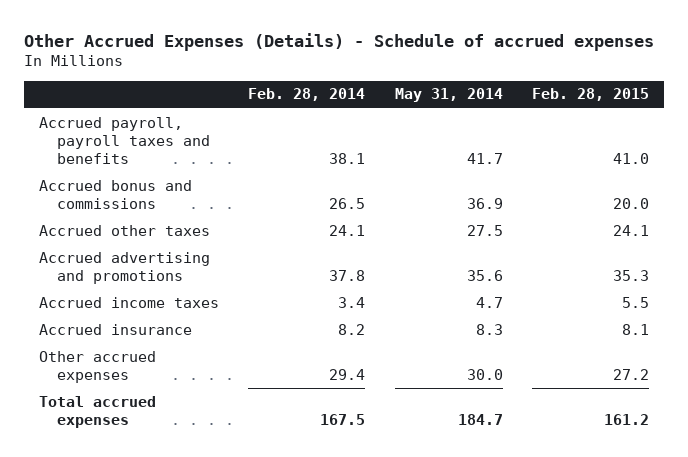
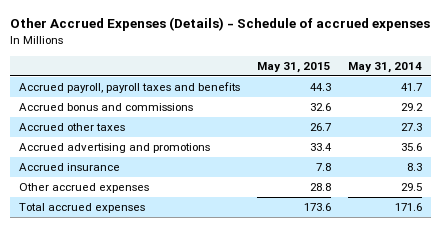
- | Feb. 28, 2014 | May 31, 2014 | Feb. 28, 2015
+ | May 31, 2015 | May 31, 2014
- Accrued bonus and commissions | 26.5 | 36.9 | 20.0
- Accrued other taxes | 24.1 | 27.5 | 24.1
+ Accrued bonus and commissions | 32.6 | 29.2
+ Accrued other taxes | 26.7 | 27.3
- Accrued income taxes | 3.4 | 4.7 | 5.5
- Other accrued expenses | 29.4 | 30.0 | 27.2
- Total accrued expenses | 167.5 | 184.7 | 161.2
+ Other accrued expenses | 28.8 | 29.5
+ Total accrued expenses | 173.6 | 171.6

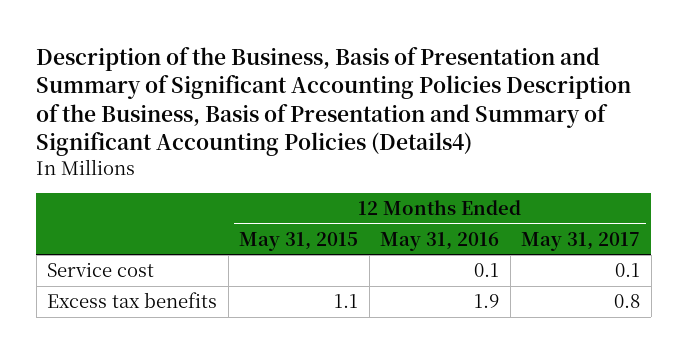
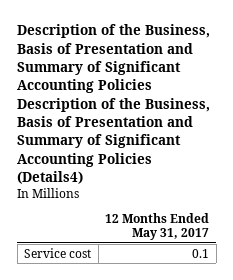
- | 12 Months Ended May 31, 2015 | 12 Months Ended May 31, 2016 | 12 Months Ended May 31, 2017
+ | 12 Months Ended May 31, 2017
- Excess tax benefits | 1.1 | 1.9 | 0.8

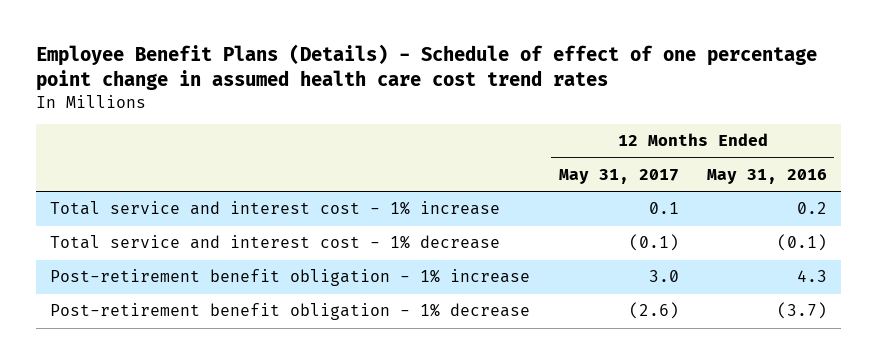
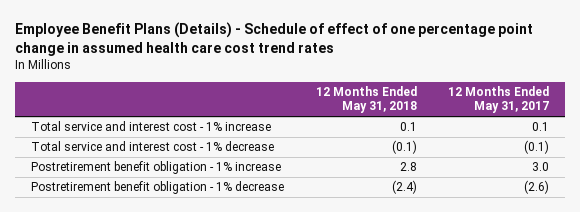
- | 12 Months Ended May 31, 2017 | 12 Months Ended May 31, 2016
+ | 12 Months Ended May 31, 2018 | 12 Months Ended May 31, 2017
- Post-retirement benefit obligation - 1% increase | 3.0 | 4.3
- Post-retirement benefit obligation - 1% decrease | (2.6) | (3.7)
+ Postretirement benefit obligation - 1% increase | 2.8 | 3.0
+ Postretirement benefit obligation - 1% decrease | (2.4) | (2.6)

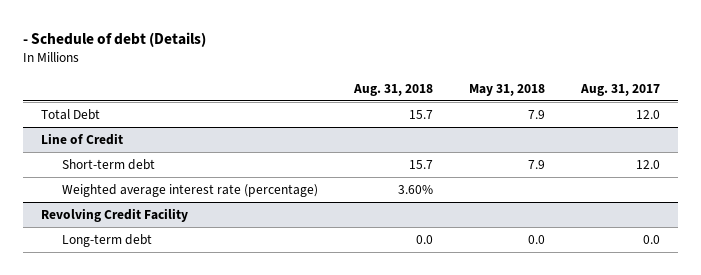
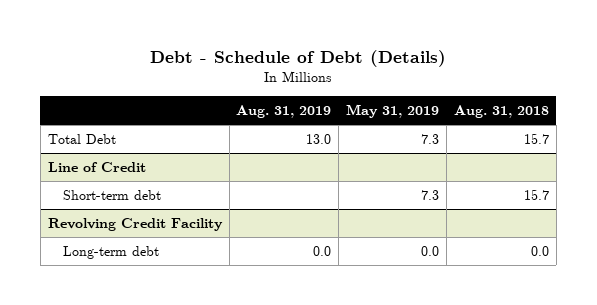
- - Schedule of debt (Details)
+ Debt - Schedule of Debt (Details)
- | Aug. 31, 2018 | May 31, 2018 | Aug. 31, 2017
+ | Aug. 31, 2019 | May 31, 2019 | Aug. 31, 2018
@ Line of Credit
- Weighted average interest rate (percentage) | 3.60% | |

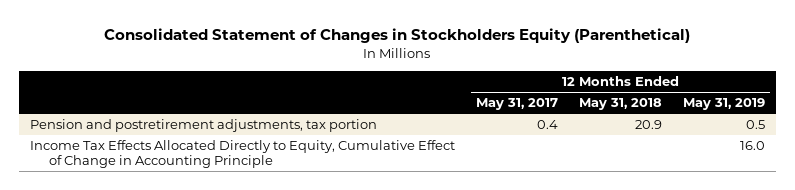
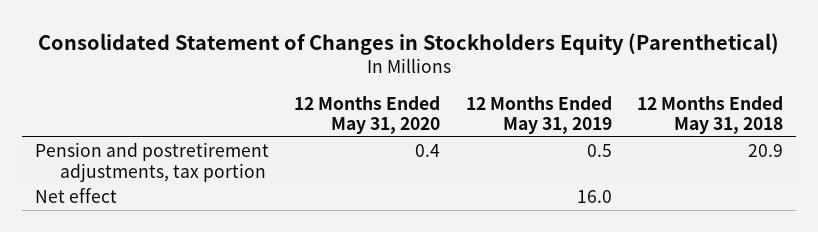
- | 12 Months Ended May 31, 2017 | 12 Months Ended May 31, 2018 | 12 Months Ended May 31, 2019
+ | 12 Months Ended May 31, 2020 | 12 Months Ended May 31, 2019 | 12 Months Ended May 31, 2018
- Income Tax Effects Allocated Directly to Equity, Cumulative Effect of Change in Accounting Principle | | | 16.0
+ Net effect | | 16.0 |

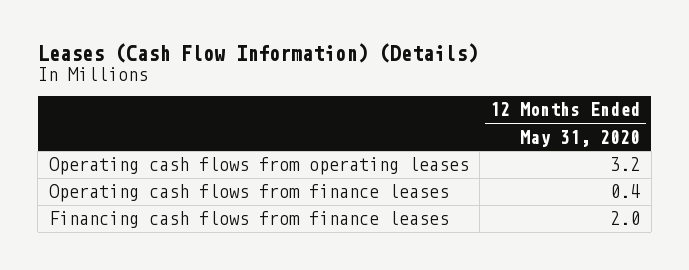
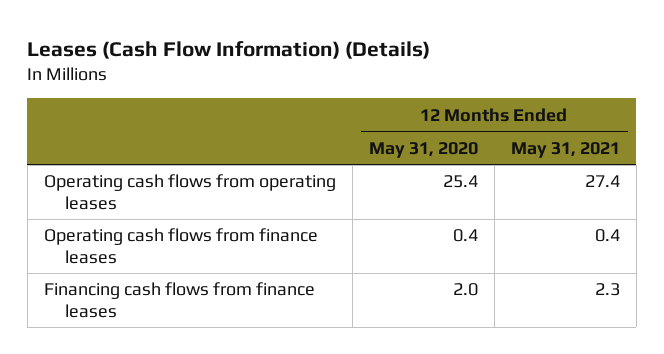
- | 12 Months Ended May 31, 2020
+ | 12 Months Ended May 31, 2020 | 12 Months Ended May 31, 2021
- Operating cash flows from operating leases | 3.2
+ Operating cash flows from operating leases | 25.4 | 27.4

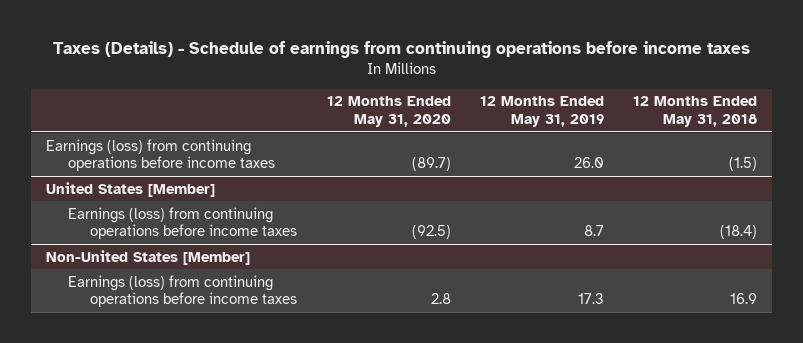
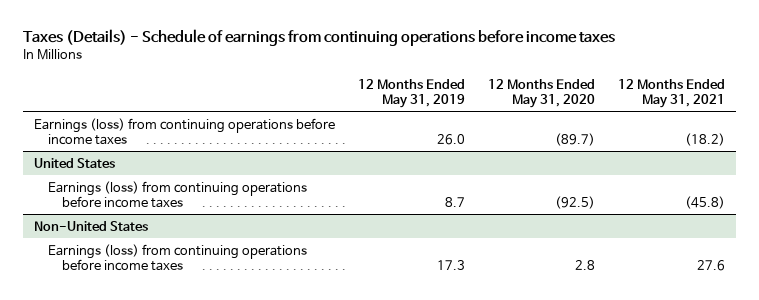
- | 12 Months Ended May 31, 2020 | 12 Months Ended May 31, 2019 | 12 Months Ended May 31, 2018
+ | 12 Months Ended May 31, 2019 | 12 Months Ended May 31, 2020 | 12 Months Ended May 31, 2021
- United States [Member]
+ United States
- Non-United States [Member]
+ Non-United States

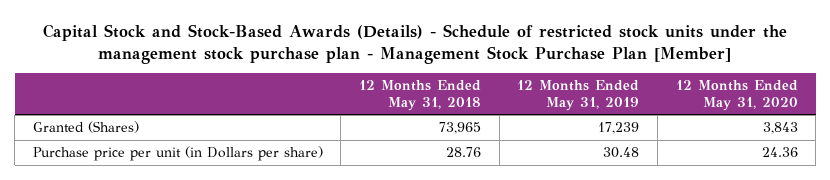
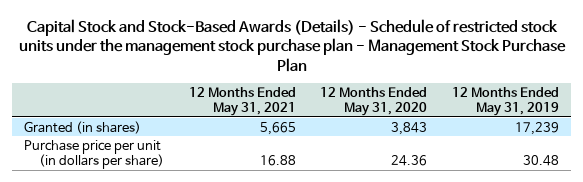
- Capital Stock and Stock-Based Awards (Details) - Schedule of restricted stock units under the management stock purchase plan - Management Stock Purchase Plan [Member]
+ Capital Stock and Stock-Based Awards (Details) - Schedule of restricted stock units under the management stock purchase plan - Management Stock Purchase Plan
- | 12 Months Ended May 31, 2018 | 12 Months Ended May 31, 2019 | 12 Months Ended May 31, 2020
+ | 12 Months Ended May 31, 2021 | 12 Months Ended May 31, 2020 | 12 Months Ended May 31, 2019
- Granted (Shares) | 73,965 | 17,239 | 3,843
- Purchase price per unit (in Dollars per share) | 28.76 | 30.48 | 24.36
+ Granted (in shares) | 5,665 | 3,843 | 17,239
+ Purchase price per unit (in dollars per share) | 16.88 | 24.36 | 30.48

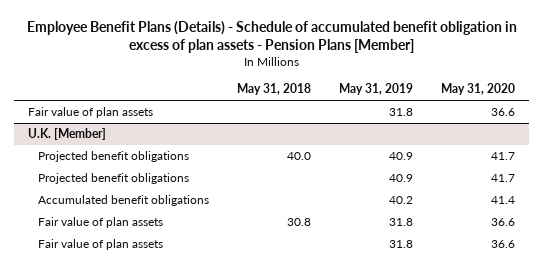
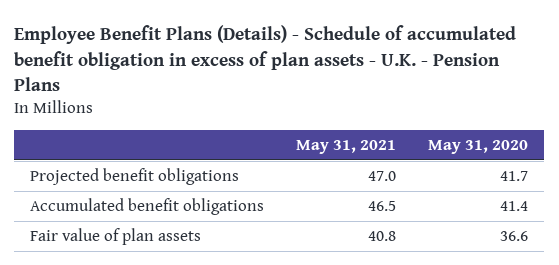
- Employee Benefit Plans (Details) - Schedule of accumulated benefit obligation in excess of plan assets - Pension Plans [Member]
+ Employee Benefit Plans (Details) - Schedule of accumulated benefit obligation in excess of plan assets - U.K. - Pension Plans
- | May 31, 2018 | May 31, 2019 | May 31, 2020
+ | May 31, 2021 | May 31, 2020
- Fair value of plan assets | | 31.8 | 36.6
- U.K. [Member]
- Projected benefit obligations | | 40.9 | 41.7
- Fair value of plan assets | | 31.8 | 36.6

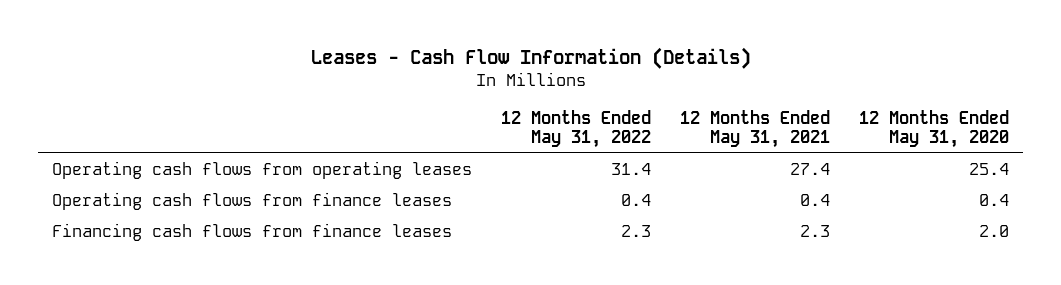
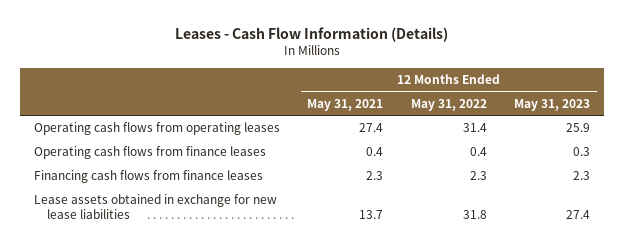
- | 12 Months Ended May 31, 2022 | 12 Months Ended May 31, 2021 | 12 Months Ended May 31, 2020
+ | 12 Months Ended May 31, 2021 | 12 Months Ended May 31, 2022 | 12 Months Ended May 31, 2023
+ Lease assets obtained in exchange for new lease liabilities | 13.7 | 31.8 | 27.4

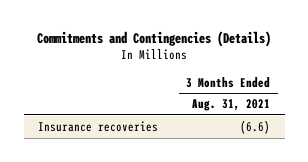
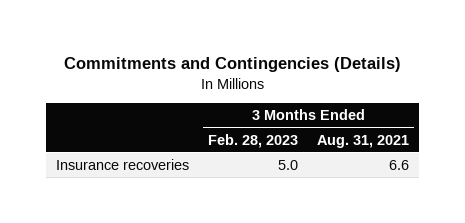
- | 3 Months Ended Aug. 31, 2021
+ | 3 Months Ended Feb. 28, 2023 | 3 Months Ended Aug. 31, 2021
- Insurance recoveries | (6.6)
+ Insurance recoveries | 5.0 | 6.6

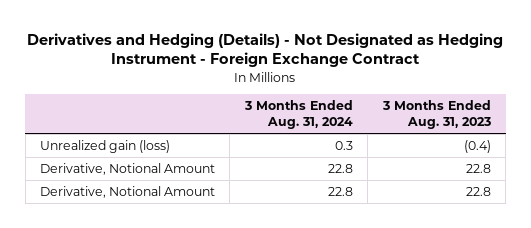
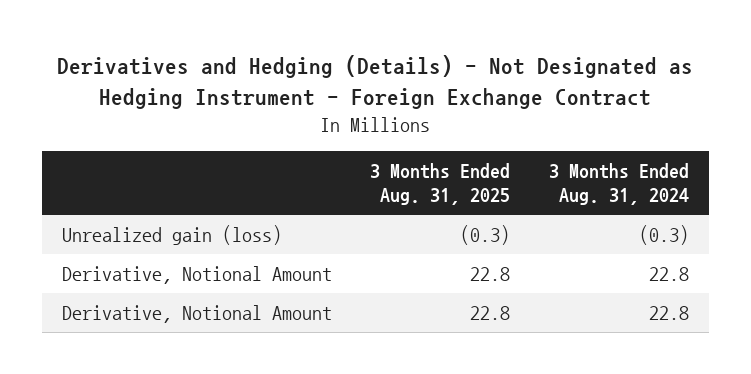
- | 3 Months Ended Aug. 31, 2024 | 3 Months Ended Aug. 31, 2023
+ | 3 Months Ended Aug. 31, 2025 | 3 Months Ended Aug. 31, 2024
- Unrealized gain (loss) | 0.3 | (0.4)
+ Unrealized gain (loss) | (0.3) | (0.3)

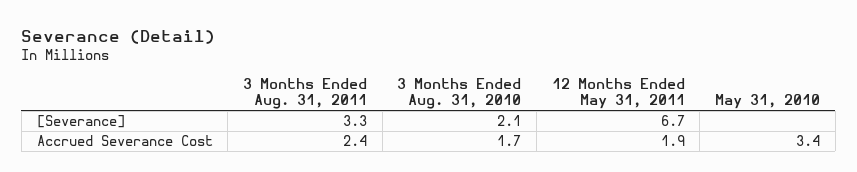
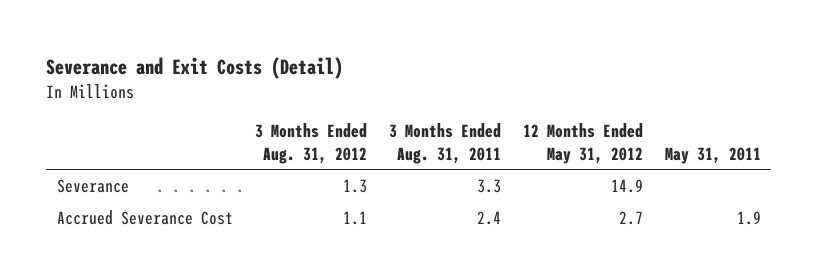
- Severance (Detail)
+ Severance and Exit Costs (Detail)
- | 3 Months Ended Aug. 31, 2011 | 3 Months Ended Aug. 31, 2010 | 12 Months Ended May 31, 2011 | May 31, 2010
+ | 3 Months Ended Aug. 31, 2012 | 3 Months Ended Aug. 31, 2011 | 12 Months Ended May 31, 2012 | May 31, 2011
- [Severance] | 3.3 | 2.1 | 6.7 |
+ Severance | 1.3 | 3.3 | 14.9 |

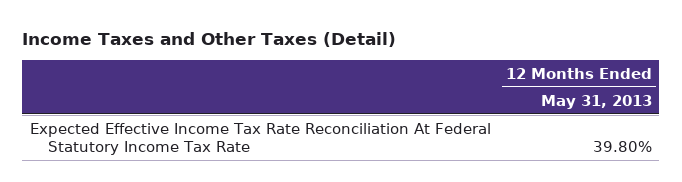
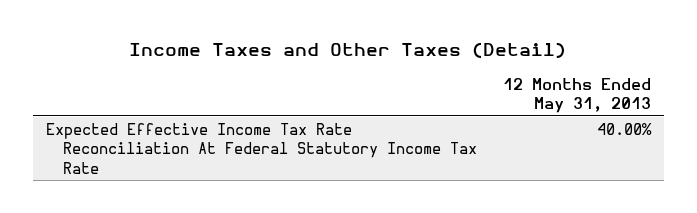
- Expected Effective Income Tax Rate Reconciliation At Federal Statutory Income Tax Rate | 39.80%
+ Expected Effective Income Tax Rate Reconciliation At Federal Statutory Income Tax Rate | 40.00%

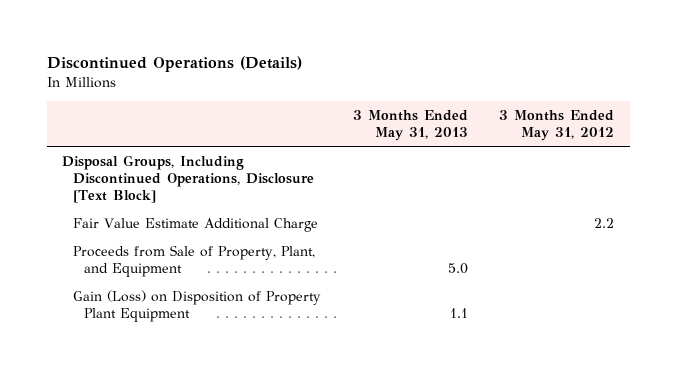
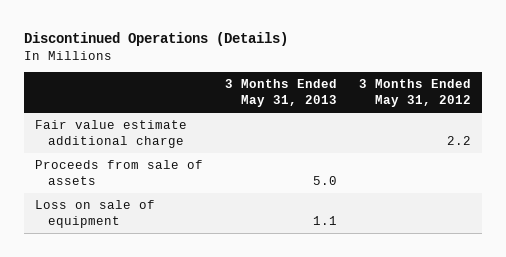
- Disposal Groups, Including Discontinued Operations, Disclosure [Text Block]
- Fair Value Estimate Additional Charge | | 2.2
- Proceeds from Sale of Property, Plant, and Equipment | 5.0 |
- Gain (Loss) on Disposition of Property Plant Equipment | 1.1 |
+ Fair value estimate additional charge | | 2.2
+ Proceeds from sale of assets | 5.0 |
+ Loss on sale of equipment | 1.1 |

